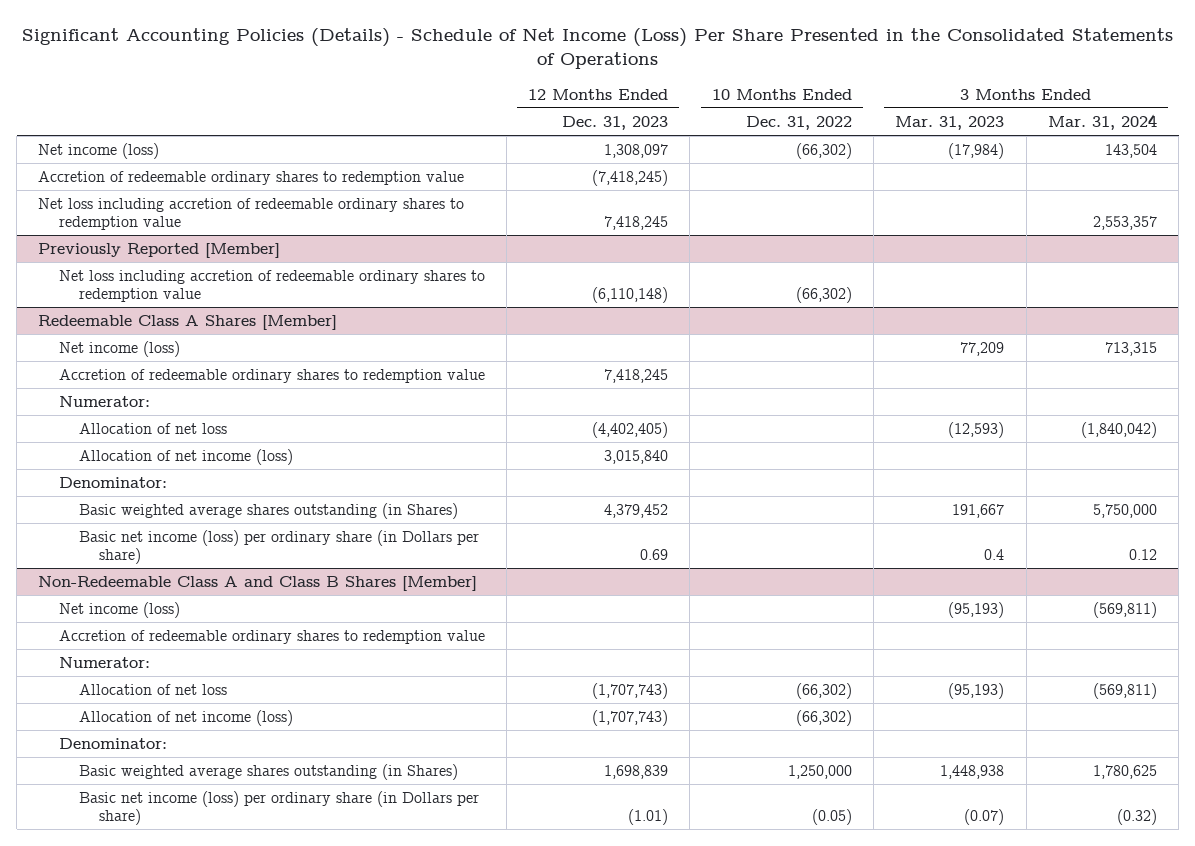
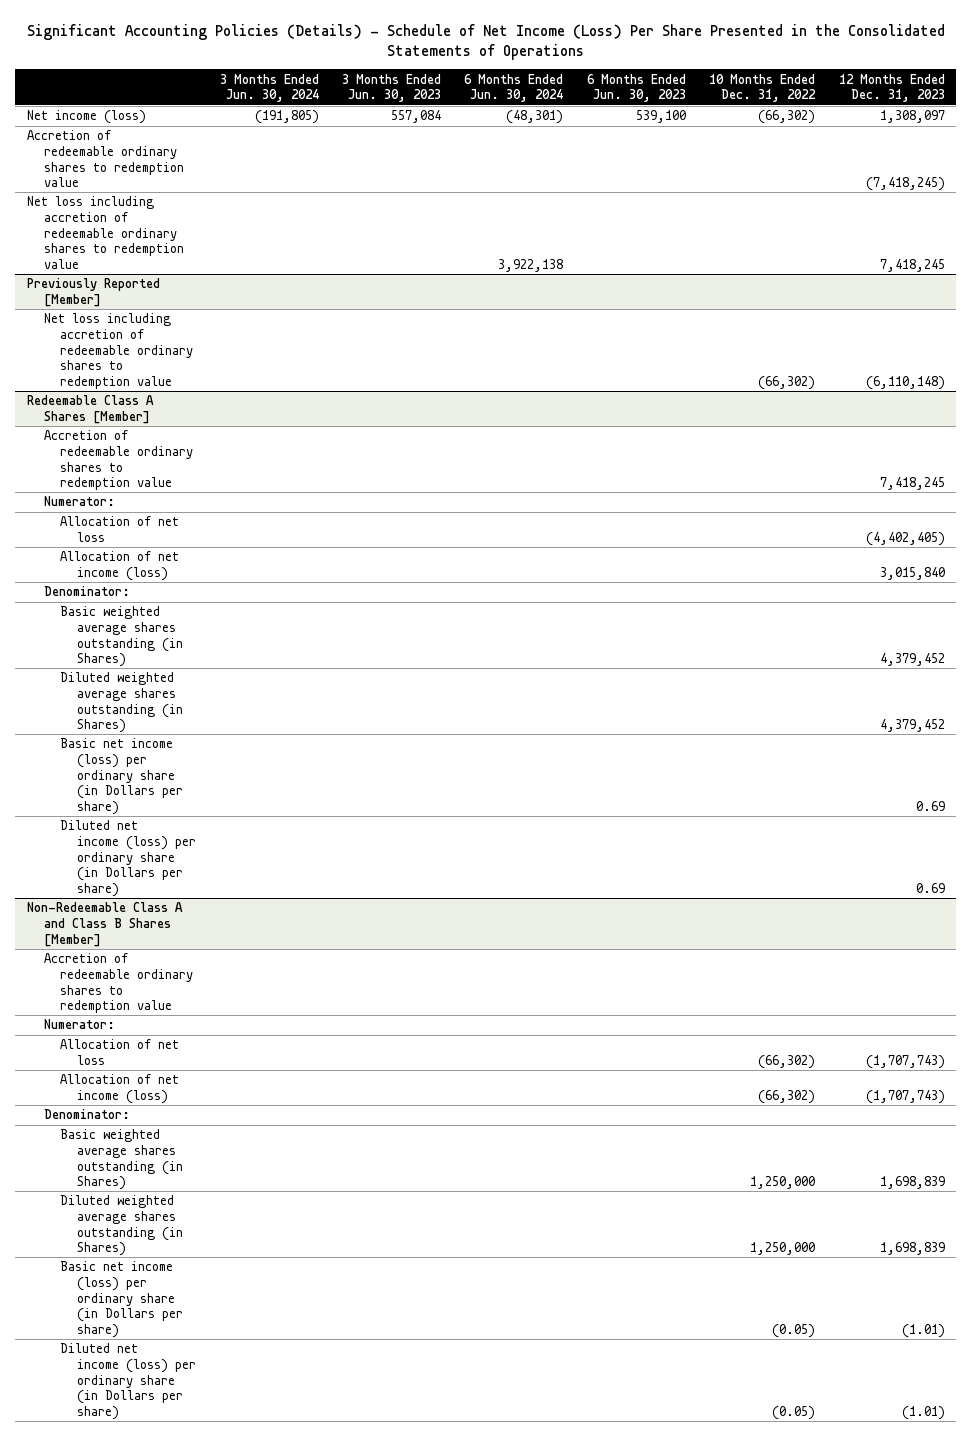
- | 12 Months Ended Dec. 31, 2023 | 10 Months Ended Dec. 31, 2022 | 3 Months Ended Mar. 31, 2023 | 3 Months Ended Mar. 31, 2024
+ | 3 Months Ended Jun. 30, 2024 | 3 Months Ended Jun. 30, 2023 | 6 Months Ended Jun. 30, 2024 | 6 Months Ended Jun. 30, 2023 | 10 Months Ended Dec. 31, 2022 | 12 Months Ended Dec. 31, 2023
@ Redeemable Class A Shares [Member]
- Net income (loss) | | | 77,209 | 713,315
+ Diluted weighted average shares outstanding (in Shares) | | | | | | 4,379,452
+ Diluted net income (loss) per ordinary share (in Dollars per share) | | | | | | 0.69
@ Non-Redeemable Class A and Class B Shares [Member]
- Net income (loss) | | | (95,193) | (569,811)
+ Diluted weighted average shares outstanding (in Shares) | | | | | 1,250,000 | 1,698,839
+ Diluted net income (loss) per ordinary share (in Dollars per share) | | | | | (0.05) | (1.01)

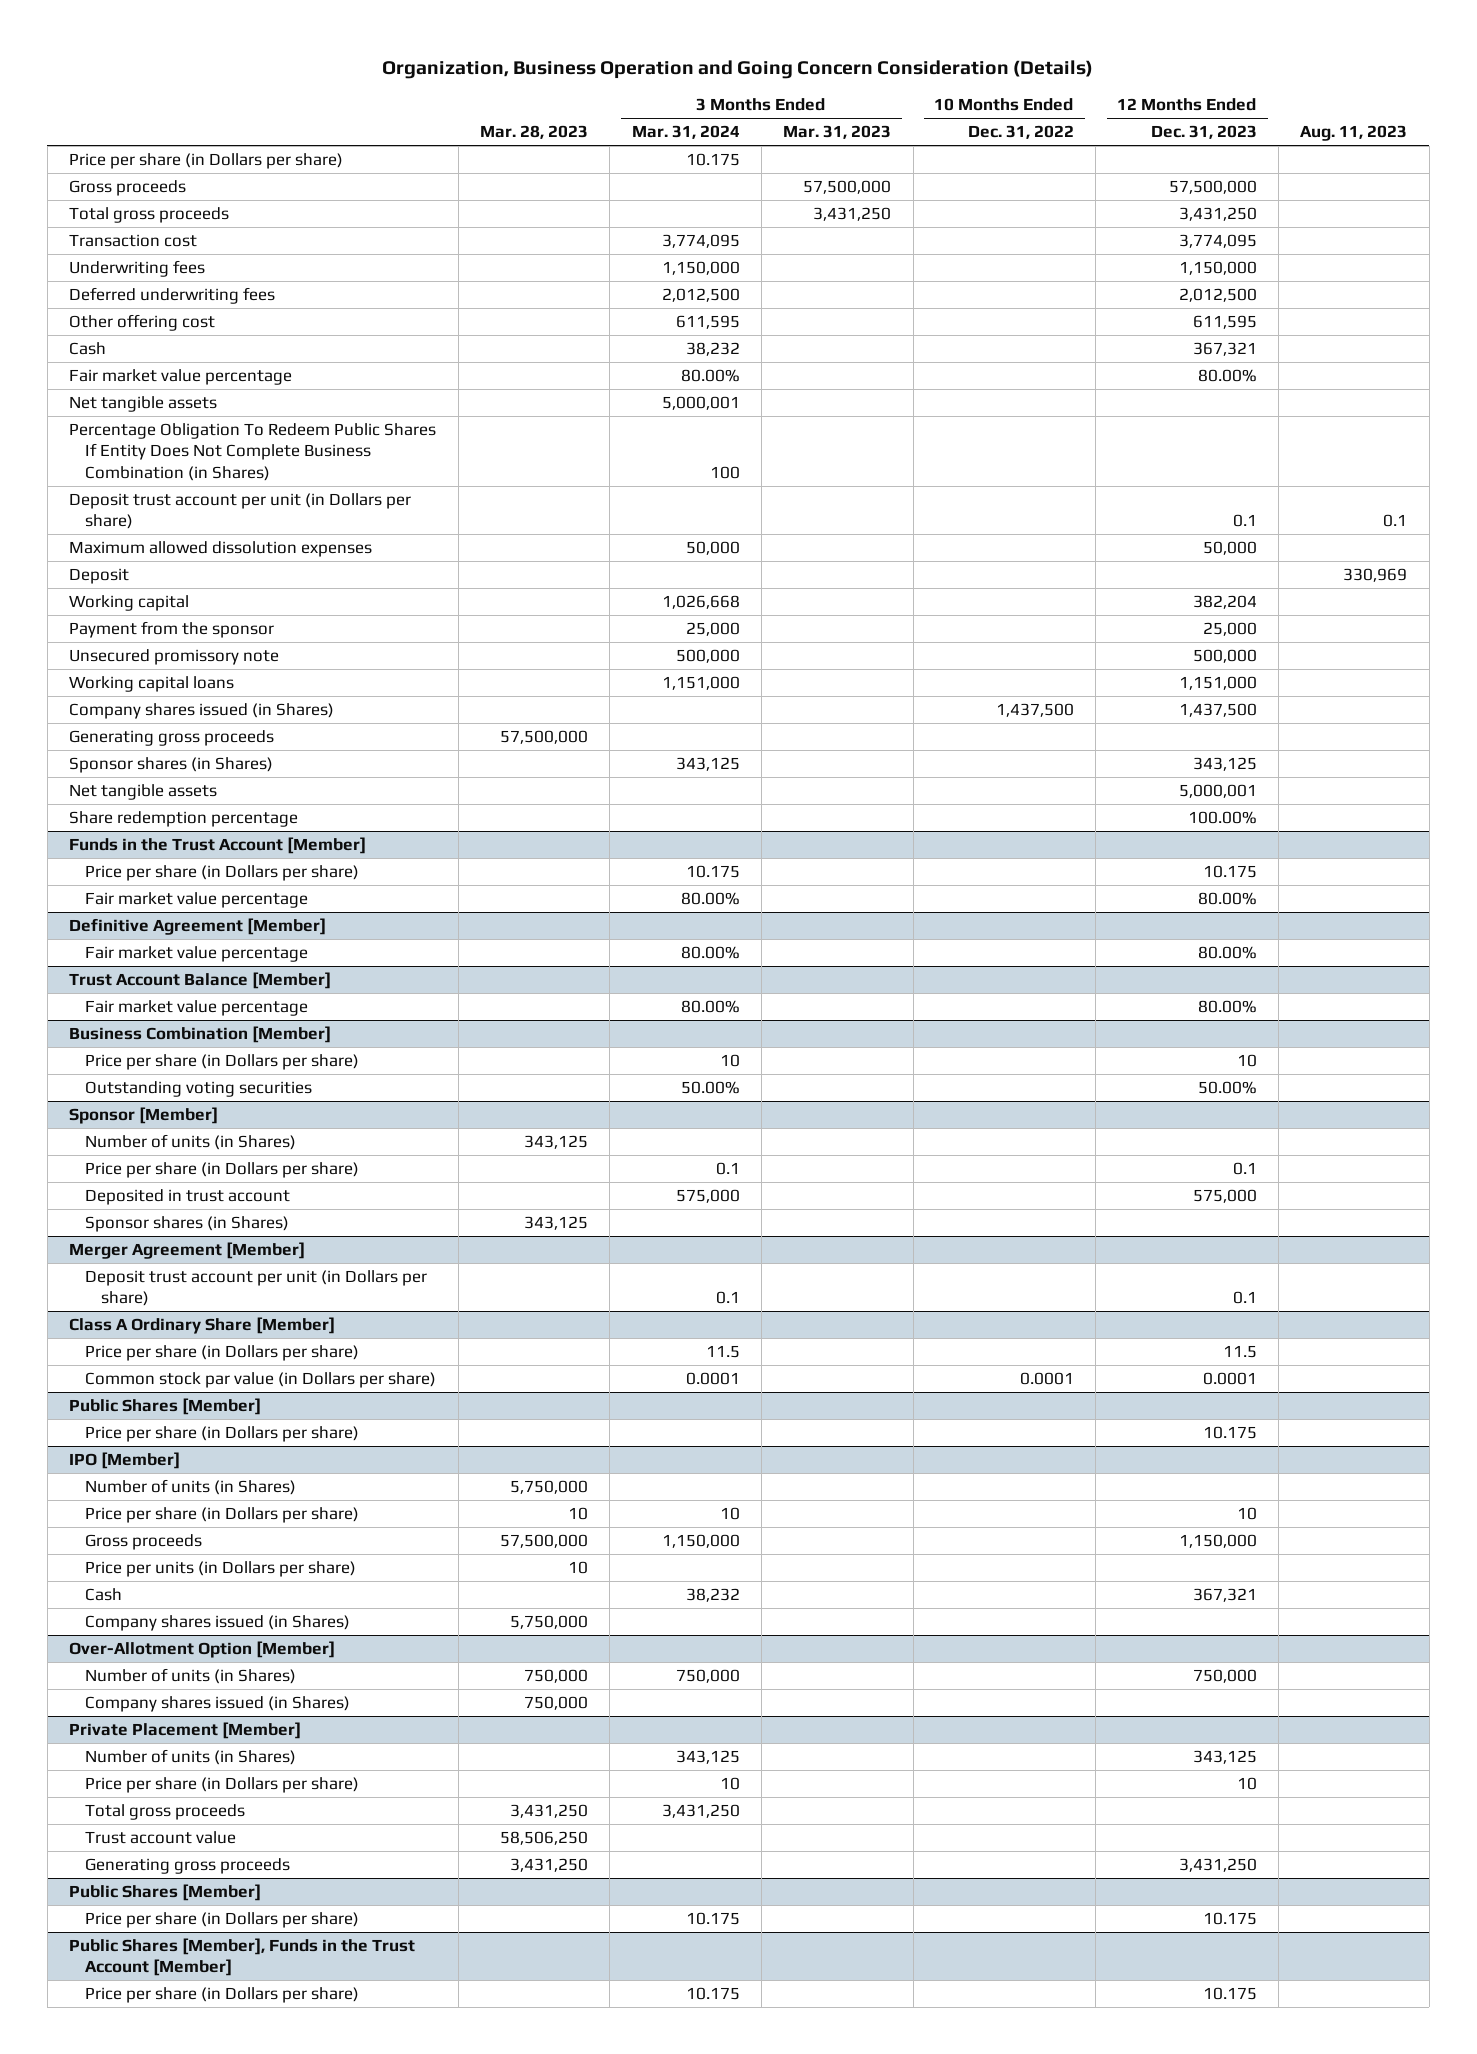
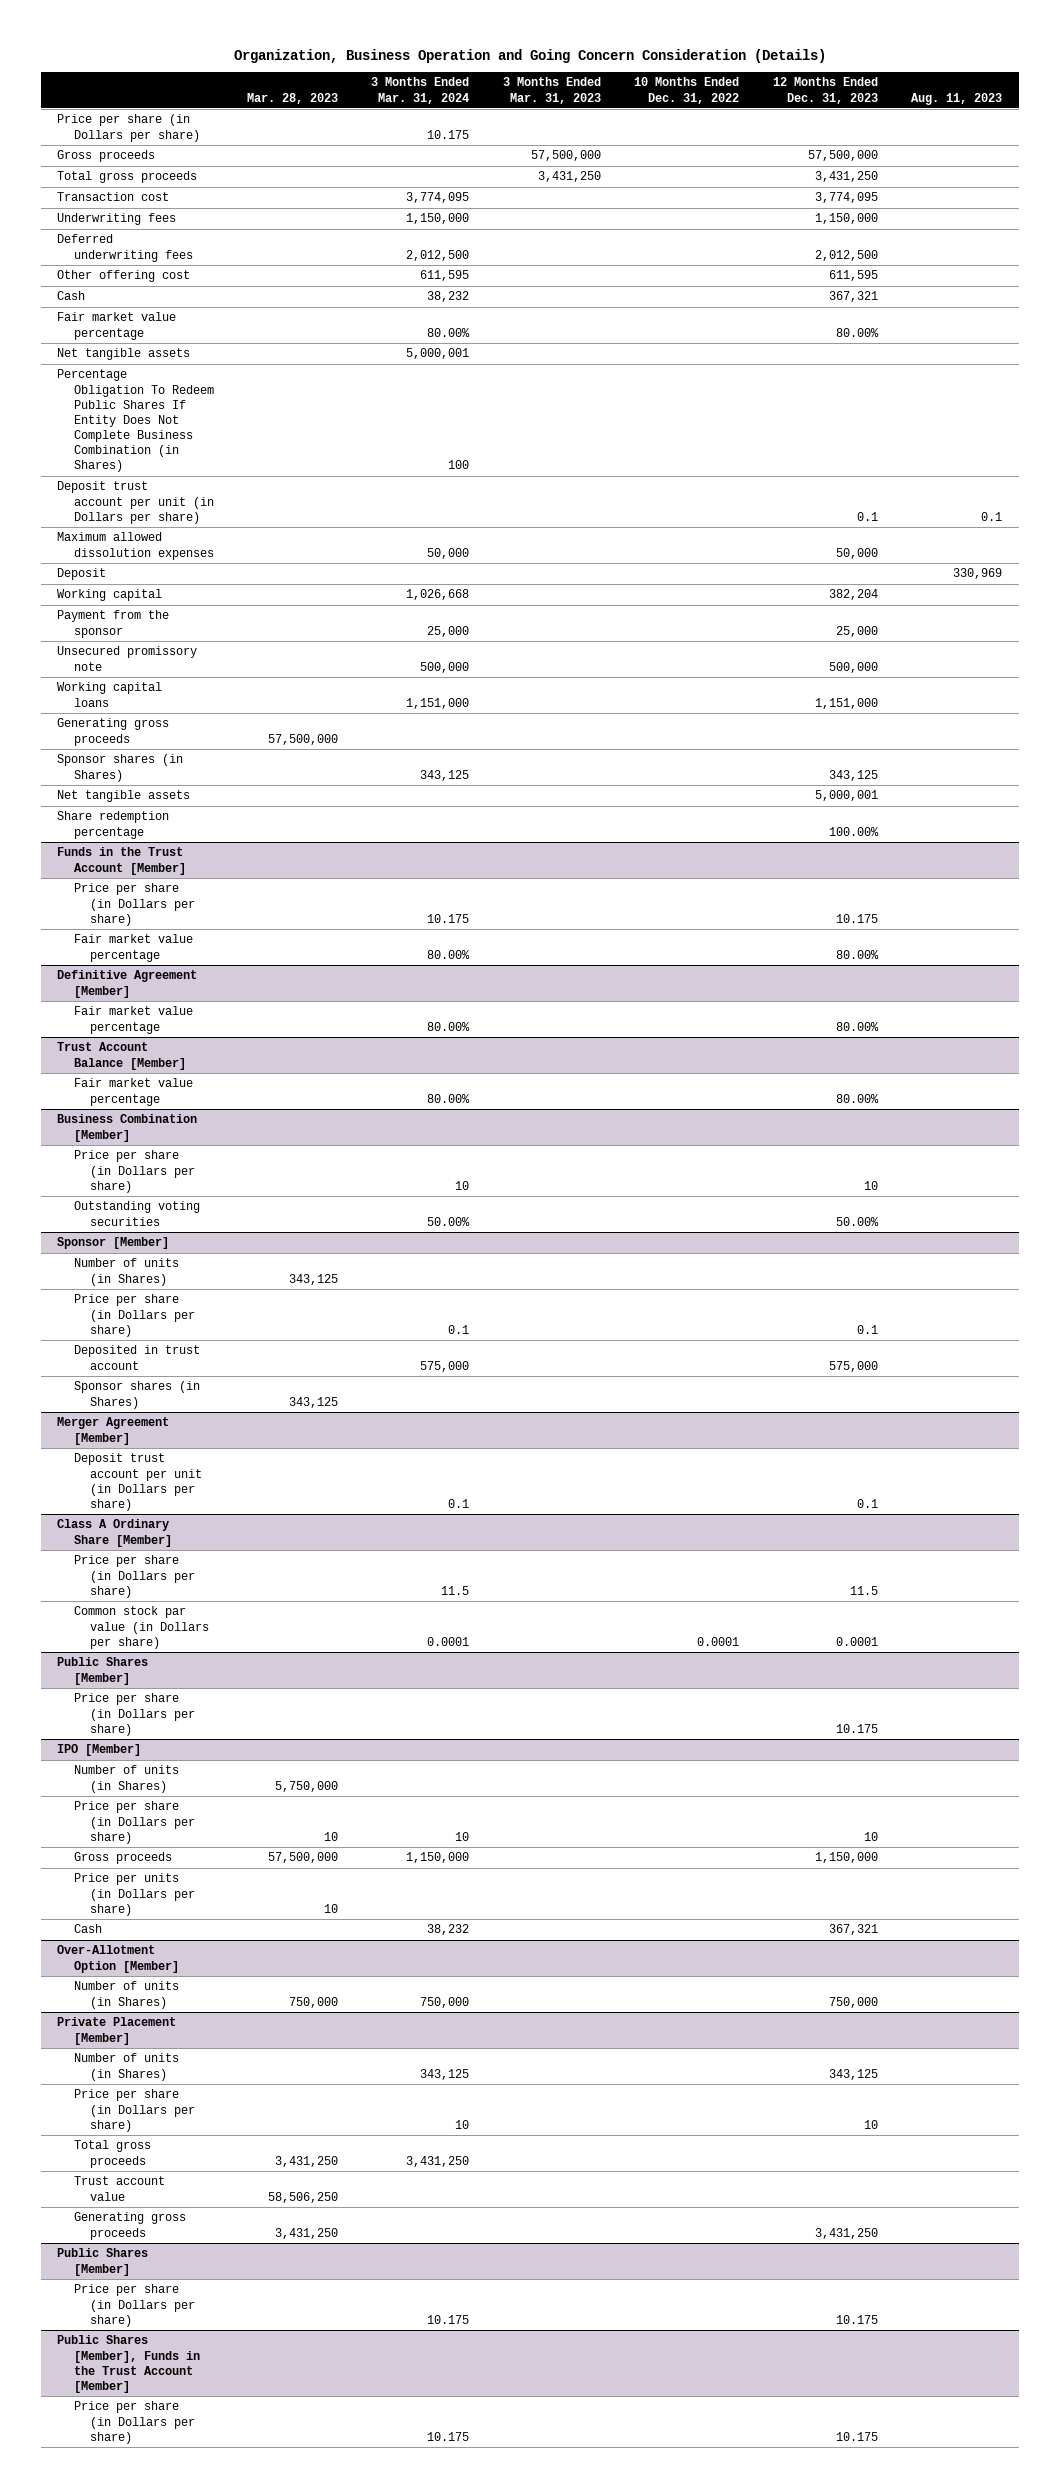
- Company shares issued (in Shares) | | | | 1,437,500 | 1,437,500 |
@ IPO [Member]
- Company shares issued (in Shares) | 5,750,000 | | | | |
@ Over-Allotment Option [Member]
- Company shares issued (in Shares) | 750,000 | | | | |

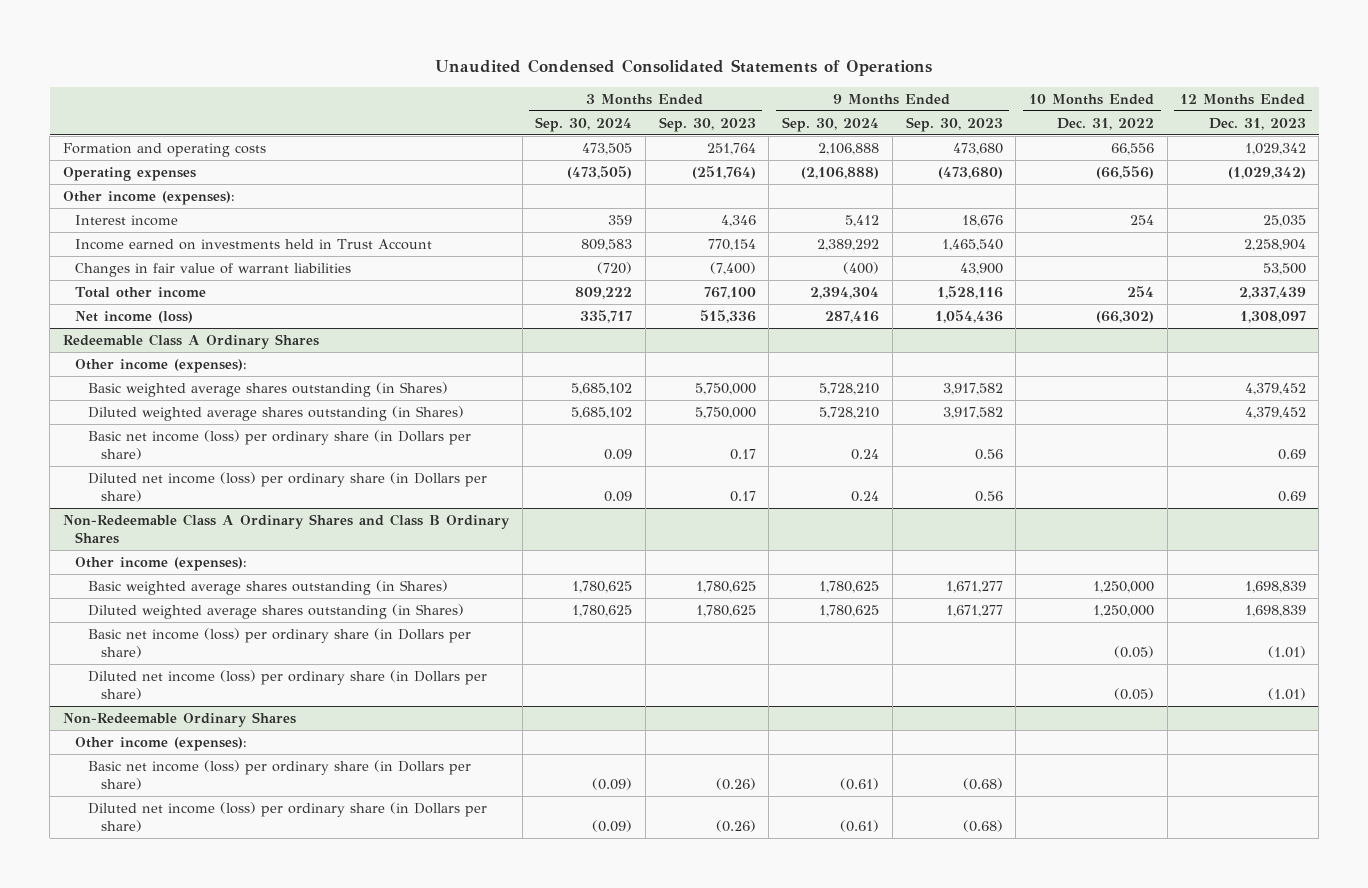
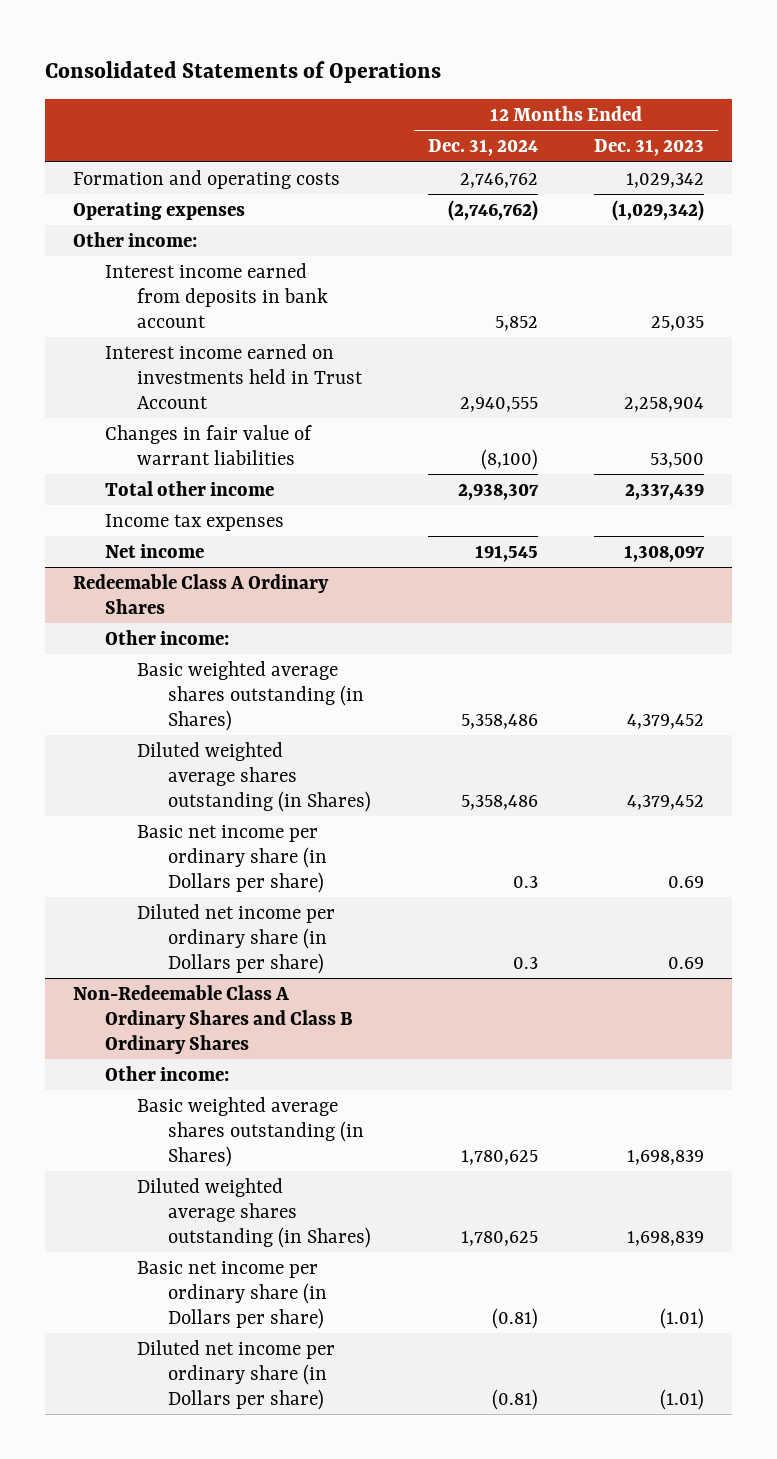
- Unaudited Condensed Consolidated Statements of Operations
+ Consolidated Statements of Operations
- | 3 Months Ended Sep. 30, 2024 | 3 Months Ended Sep. 30, 2023 | 9 Months Ended Sep. 30, 2024 | 9 Months Ended Sep. 30, 2023 | 10 Months Ended Dec. 31, 2022 | 12 Months Ended Dec. 31, 2023
+ | 12 Months Ended Dec. 31, 2024 | 12 Months Ended Dec. 31, 2023
- Other income (expenses):
- Interest income | 359 | 4,346 | 5,412 | 18,676 | 254 | 25,035
- Income earned on investments held in Trust Account | 809,583 | 770,154 | 2,389,292 | 1,465,540 | | 2,258,904
+ Other income:
+ Interest income earned from deposits in bank account | 5,852 | 25,035
+ Interest income earned on investments held in Trust Account | 2,940,555 | 2,258,904
- Net income (loss) | 335,717 | 515,336 | 287,416 | 1,054,436 | (66,302) | 1,308,097
+ Income tax expenses
+ Net income | 191,545 | 1,308,097
@ Redeemable Class A Ordinary Shares
- Other income (expenses):
+ Other income:
- Basic net income (loss) per ordinary share (in Dollars per share) | 0.09 | 0.17 | 0.24 | 0.56 | | 0.69
- Diluted net income (loss) per ordinary share (in Dollars per share) | 0.09 | 0.17 | 0.24 | 0.56 | | 0.69
+ Basic net income per ordinary share (in Dollars per share) | 0.3 | 0.69
+ Diluted net income per ordinary share (in Dollars per share) | 0.3 | 0.69
@ Non-Redeemable Class A Ordinary Shares and Class B Ordinary Shares
- Other income (expenses):
+ Other income:
- Basic net income (loss) per ordinary share (in Dollars per share) | | | | | (0.05) | (1.01)
- Diluted net income (loss) per ordinary share (in Dollars per share) | | | | | (0.05) | (1.01)
- Non-Redeemable Ordinary Shares
- Other income (expenses):
- Basic net income (loss) per ordinary share (in Dollars per share) | (0.09) | (0.26) | (0.61) | (0.68) | |
- Diluted net income (loss) per ordinary share (in Dollars per share) | (0.09) | (0.26) | (0.61) | (0.68) | |
@ Non-Redeemable Class A Ordinary Shares and Class B Ordinary Shares
+ Basic net income per ordinary share (in Dollars per share) | (0.81) | (1.01)
+ Diluted net income per ordinary share (in Dollars per share) | (0.81) | (1.01)

